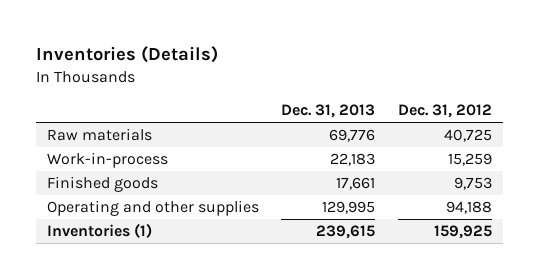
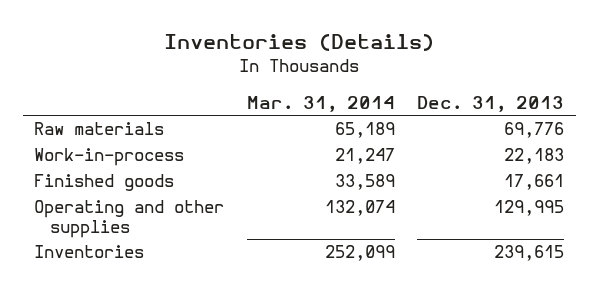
- | Dec. 31, 2013 | Dec. 31, 2012
+ | Mar. 31, 2014 | Dec. 31, 2013
- Inventories (1) | 239,615 | 159,925
+ Inventories | 252,099 | 239,615

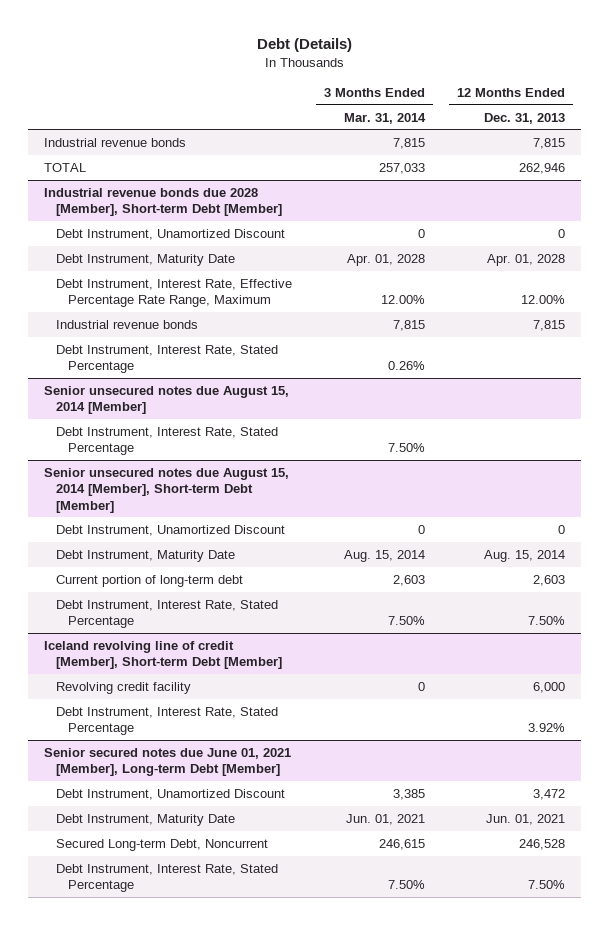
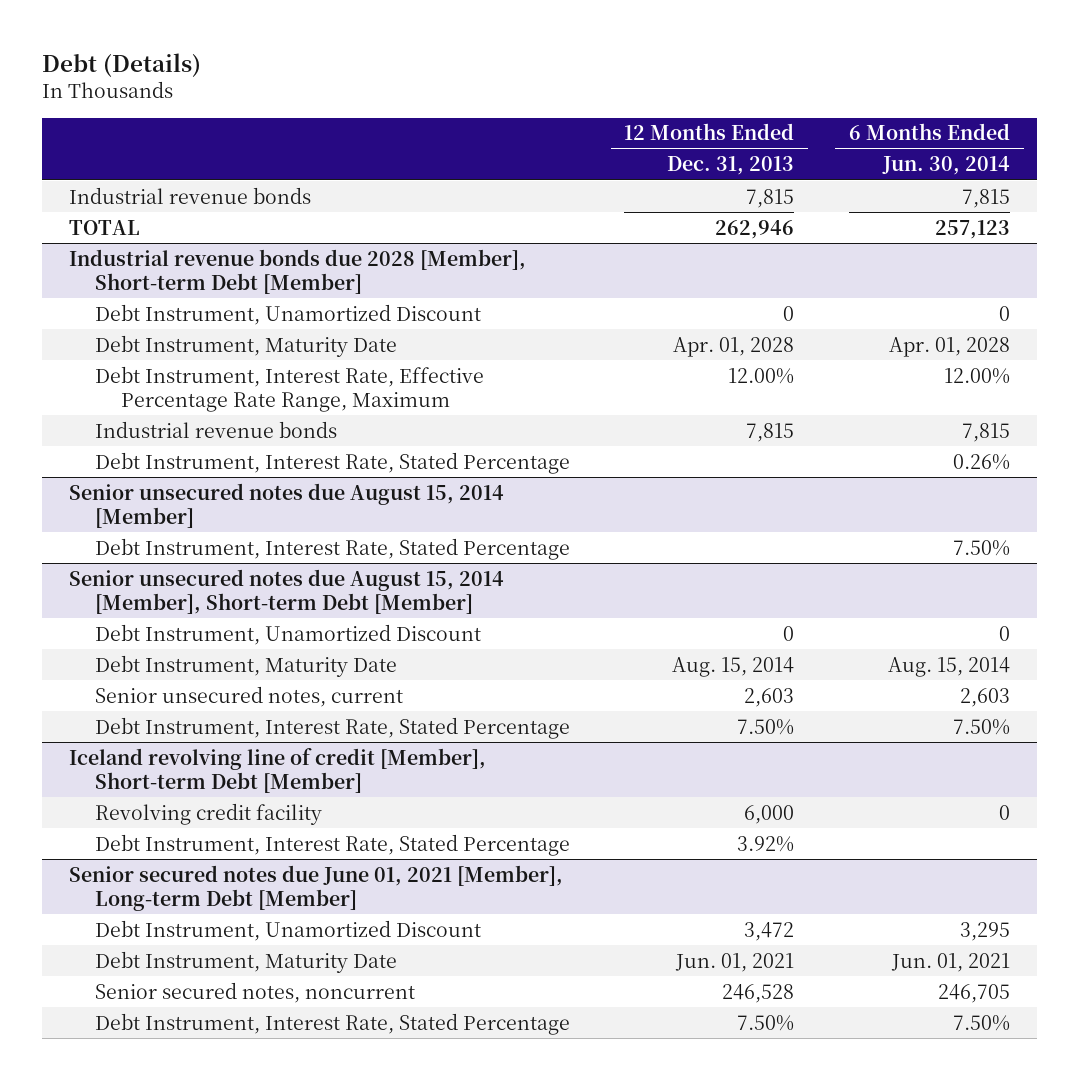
- | 3 Months Ended Mar. 31, 2014 | 12 Months Ended Dec. 31, 2013
+ | 12 Months Ended Dec. 31, 2013 | 6 Months Ended Jun. 30, 2014
@ Senior unsecured notes due August 15, 2014 [Member], Short-term Debt [Member]
- Current portion of long-term debt | 2,603 | 2,603
+ Senior unsecured notes, current | 2,603 | 2,603
@ Senior secured notes due June 01, 2021 [Member], Long-term Debt [Member]
- Secured Long-term Debt, Noncurrent | 246,615 | 246,528
+ Senior secured notes, noncurrent | 246,528 | 246,705

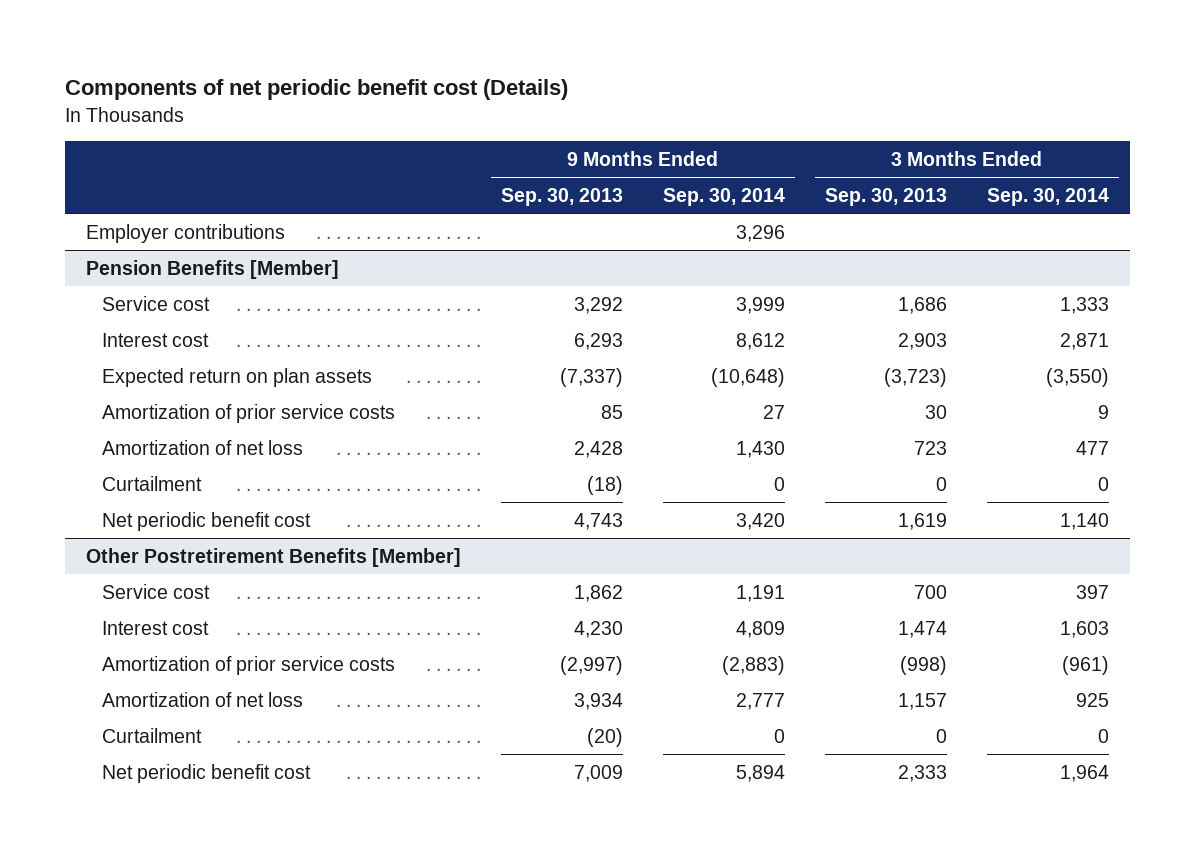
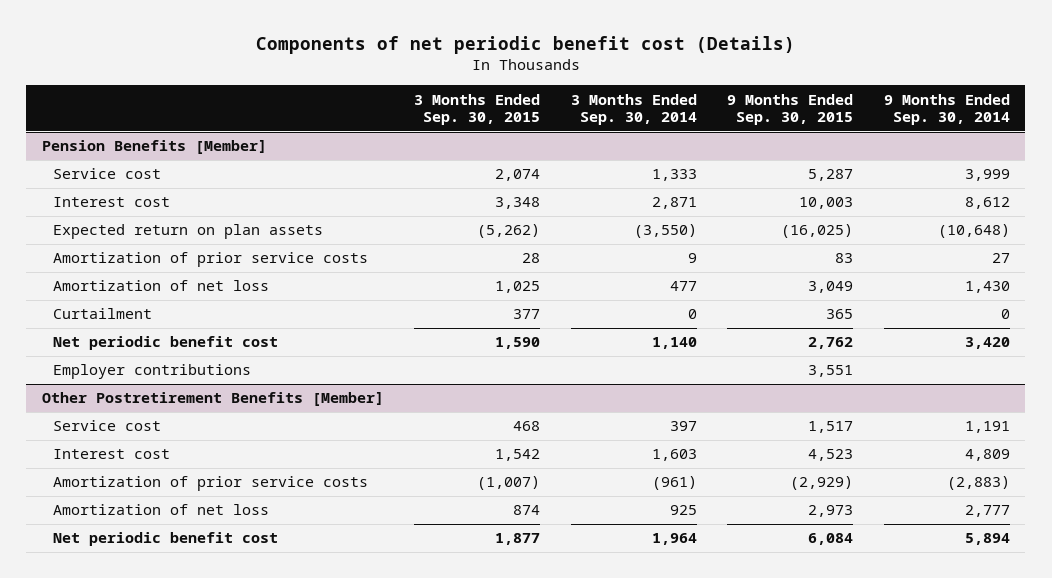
- | 9 Months Ended Sep. 30, 2013 | 9 Months Ended Sep. 30, 2014 | 3 Months Ended Sep. 30, 2013 | 3 Months Ended Sep. 30, 2014
+ | 3 Months Ended Sep. 30, 2015 | 3 Months Ended Sep. 30, 2014 | 9 Months Ended Sep. 30, 2015 | 9 Months Ended Sep. 30, 2014
- Employer contributions | | 3,296 | |
@ Pension Benefits [Member]
+ Employer contributions | | | 3,551 |
@ Other Postretirement Benefits [Member]
- Curtailment | (20) | 0 | 0 | 0

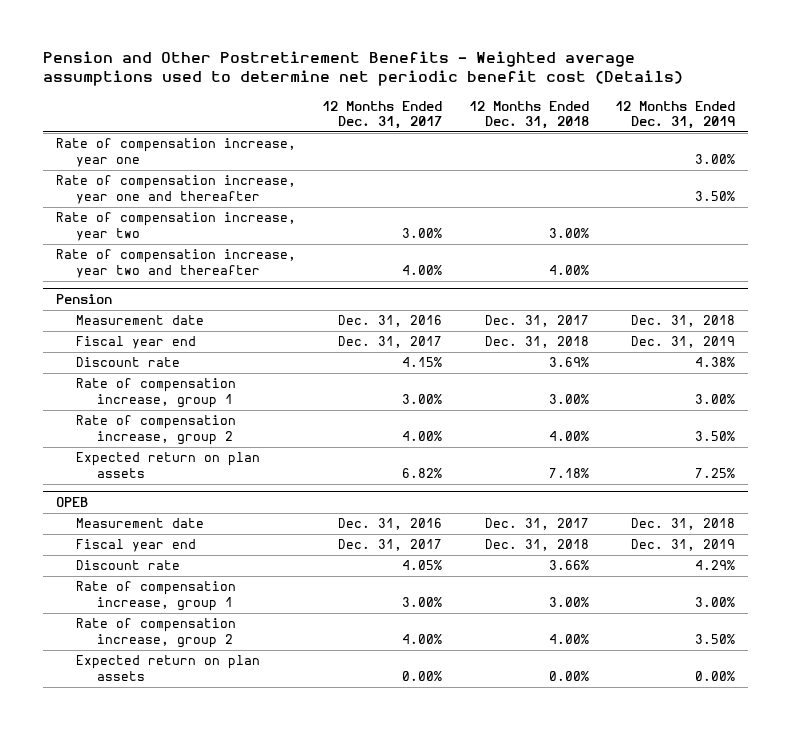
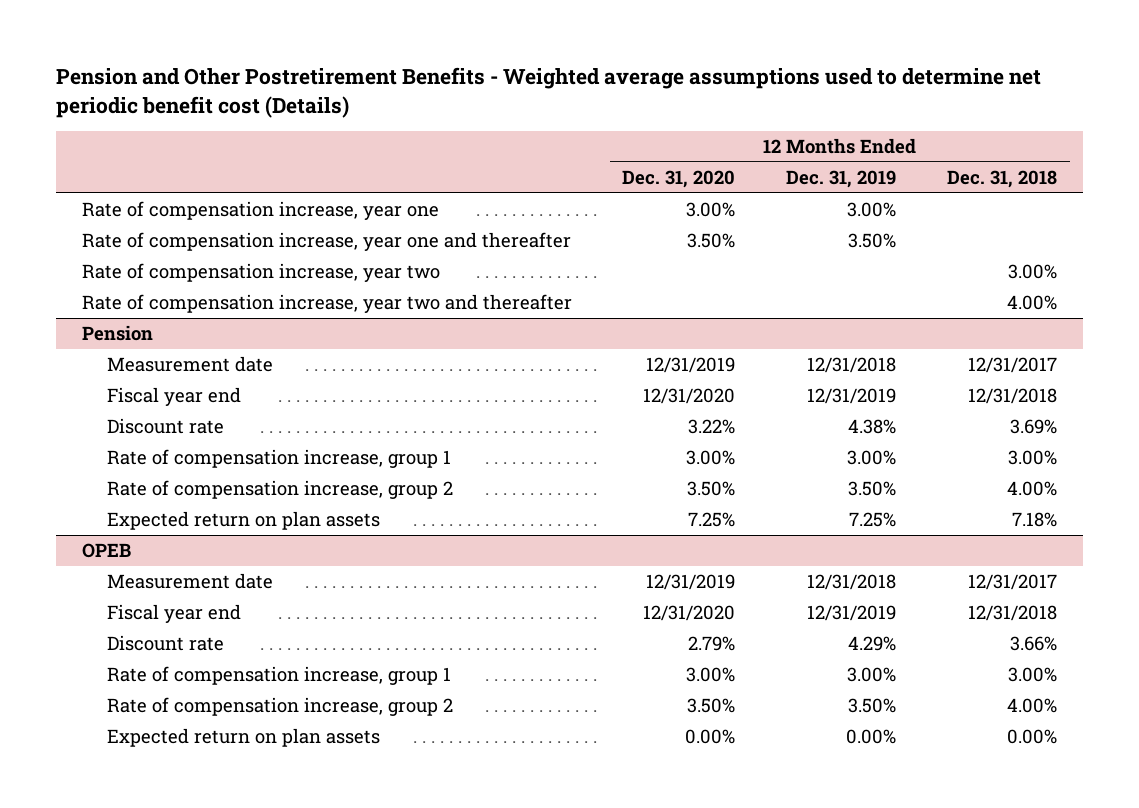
- | 12 Months Ended Dec. 31, 2017 | 12 Months Ended Dec. 31, 2018 | 12 Months Ended Dec. 31, 2019
+ | 12 Months Ended Dec. 31, 2020 | 12 Months Ended Dec. 31, 2019 | 12 Months Ended Dec. 31, 2018
@ Pension
- Measurement date | Dec. 31, 2016 | Dec. 31, 2017 | Dec. 31, 2018
- Fiscal year end | Dec. 31, 2017 | Dec. 31, 2018 | Dec. 31, 2019
+ Measurement date | 12/31/2019 | 12/31/2018 | 12/31/2017
+ Fiscal year end | 12/31/2020 | 12/31/2019 | 12/31/2018
@ OPEB
- Measurement date | Dec. 31, 2016 | Dec. 31, 2017 | Dec. 31, 2018
- Fiscal year end | Dec. 31, 2017 | Dec. 31, 2018 | Dec. 31, 2019
+ Measurement date | 12/31/2019 | 12/31/2018 | 12/31/2017
+ Fiscal year end | 12/31/2020 | 12/31/2019 | 12/31/2018

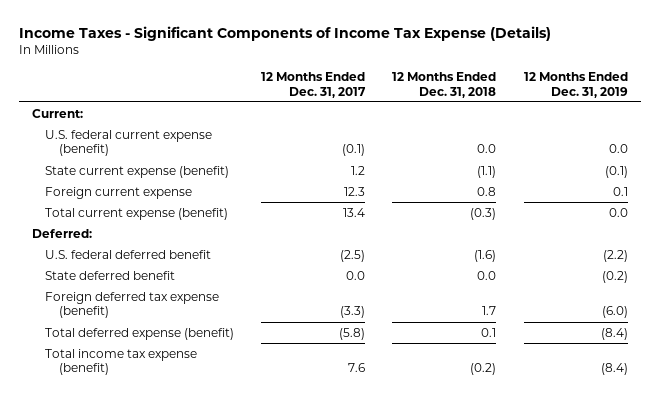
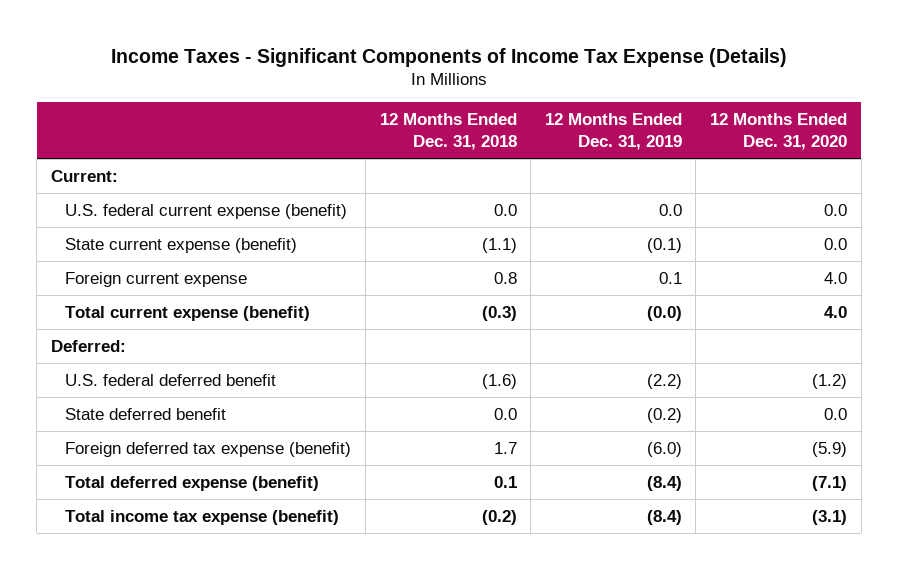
- | 12 Months Ended Dec. 31, 2017 | 12 Months Ended Dec. 31, 2018 | 12 Months Ended Dec. 31, 2019
+ | 12 Months Ended Dec. 31, 2018 | 12 Months Ended Dec. 31, 2019 | 12 Months Ended Dec. 31, 2020
- Total current expense (benefit) | 13.4 | (0.3) | 0.0
+ Total current expense (benefit) | (0.3) | (0.0) | 4.0

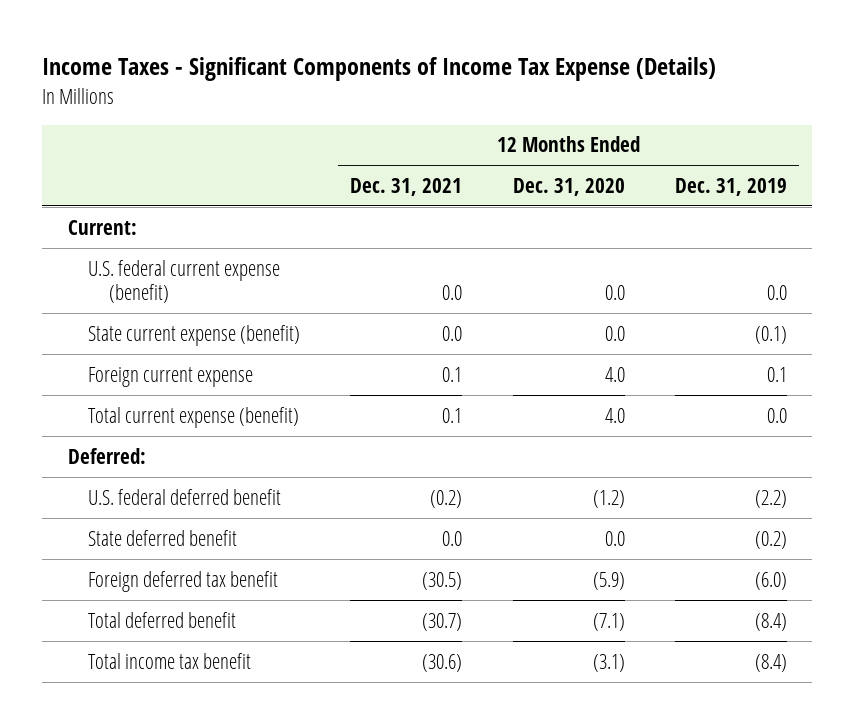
- | 12 Months Ended Dec. 31, 2018 | 12 Months Ended Dec. 31, 2019 | 12 Months Ended Dec. 31, 2020
+ | 12 Months Ended Dec. 31, 2021 | 12 Months Ended Dec. 31, 2020 | 12 Months Ended Dec. 31, 2019
- Total current expense (benefit) | (0.3) | (0.0) | 4.0
+ Total current expense (benefit) | 0.1 | 4.0 | 0.0
- Foreign deferred tax expense (benefit) | 1.7 | (6.0) | (5.9)
- Total deferred expense (benefit) | 0.1 | (8.4) | (7.1)
- Total income tax expense (benefit) | (0.2) | (8.4) | (3.1)
+ Foreign deferred tax benefit | (30.5) | (5.9) | (6.0)
+ Total deferred benefit | (30.7) | (7.1) | (8.4)
+ Total income tax benefit | (30.6) | (3.1) | (8.4)

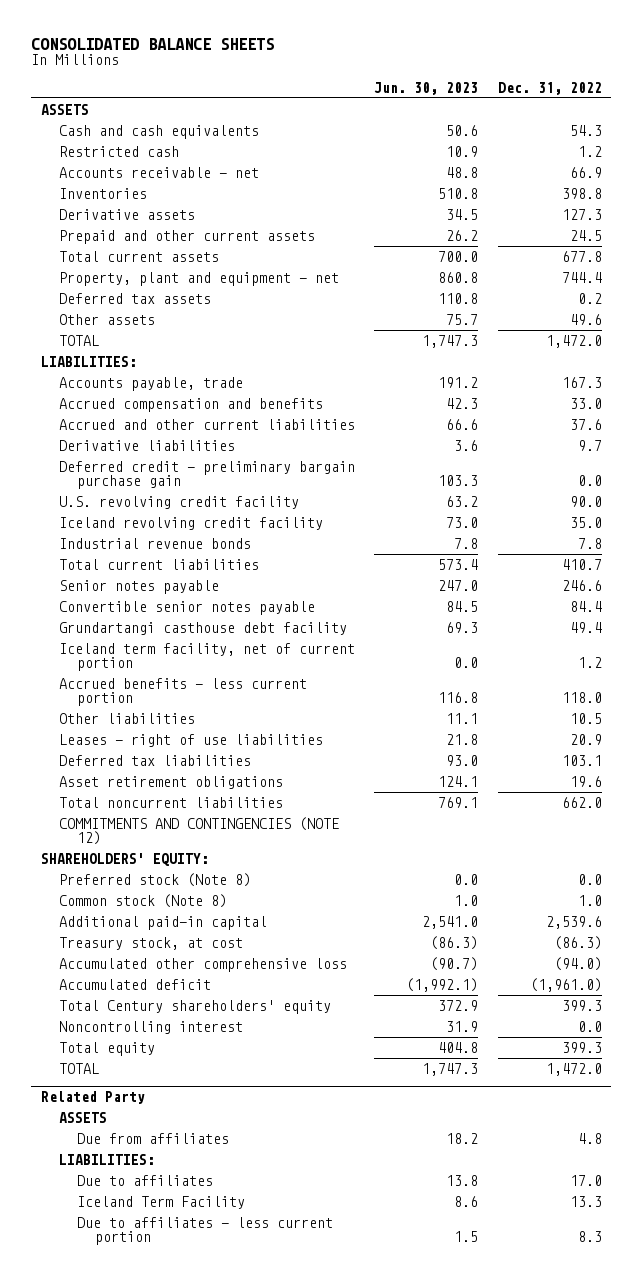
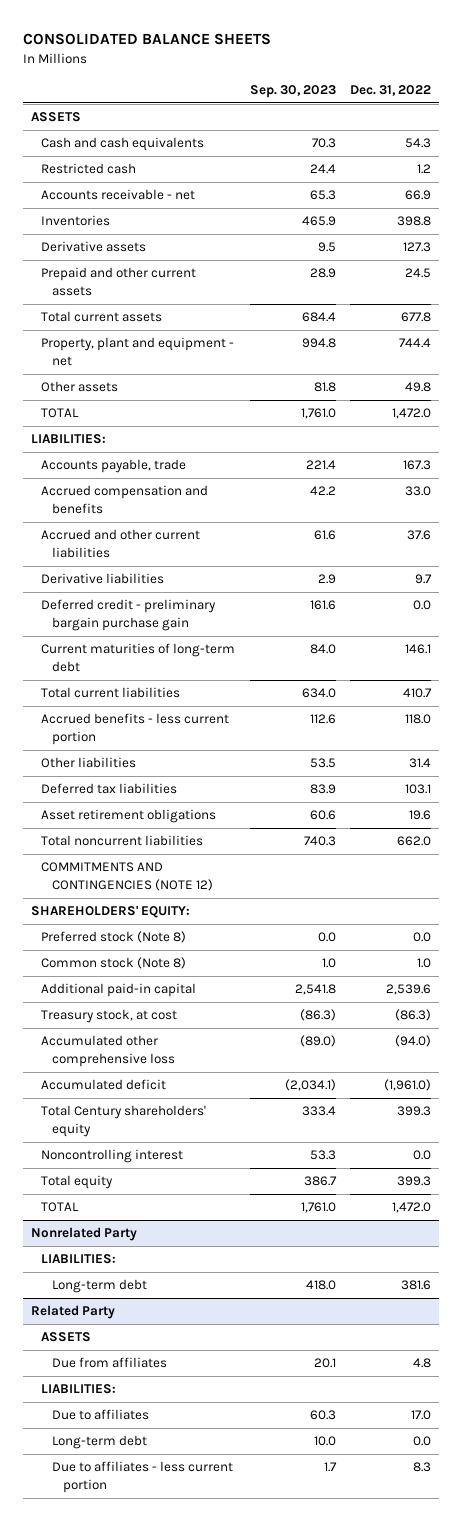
- | Jun. 30, 2023 | Dec. 31, 2022
+ | Sep. 30, 2023 | Dec. 31, 2022
- Deferred tax assets | 110.8 | 0.2
- Other assets | 75.7 | 49.6
+ Other assets | 81.8 | 49.8
- U.S. revolving credit facility | 63.2 | 90.0
- Iceland revolving credit facility | 73.0 | 35.0
- Industrial revenue bonds | 7.8 | 7.8
+ Current maturities of long-term debt | 84.0 | 146.1
- Senior notes payable | 247.0 | 246.6
- Convertible senior notes payable | 84.5 | 84.4
- Grundartangi casthouse debt facility | 69.3 | 49.4
- Iceland term facility, net of current portion | 0.0 | 1.2
- Other liabilities | 11.1 | 10.5
- Leases - right of use liabilities | 21.8 | 20.9
+ Other liabilities | 53.5 | 31.4
+ Nonrelated Party
+ LIABILITIES:
+ Long-term debt | 418.0 | 381.6
@ Related Party
- Iceland Term Facility | 8.6 | 13.3
+ Long-term debt | 10.0 | 0.0

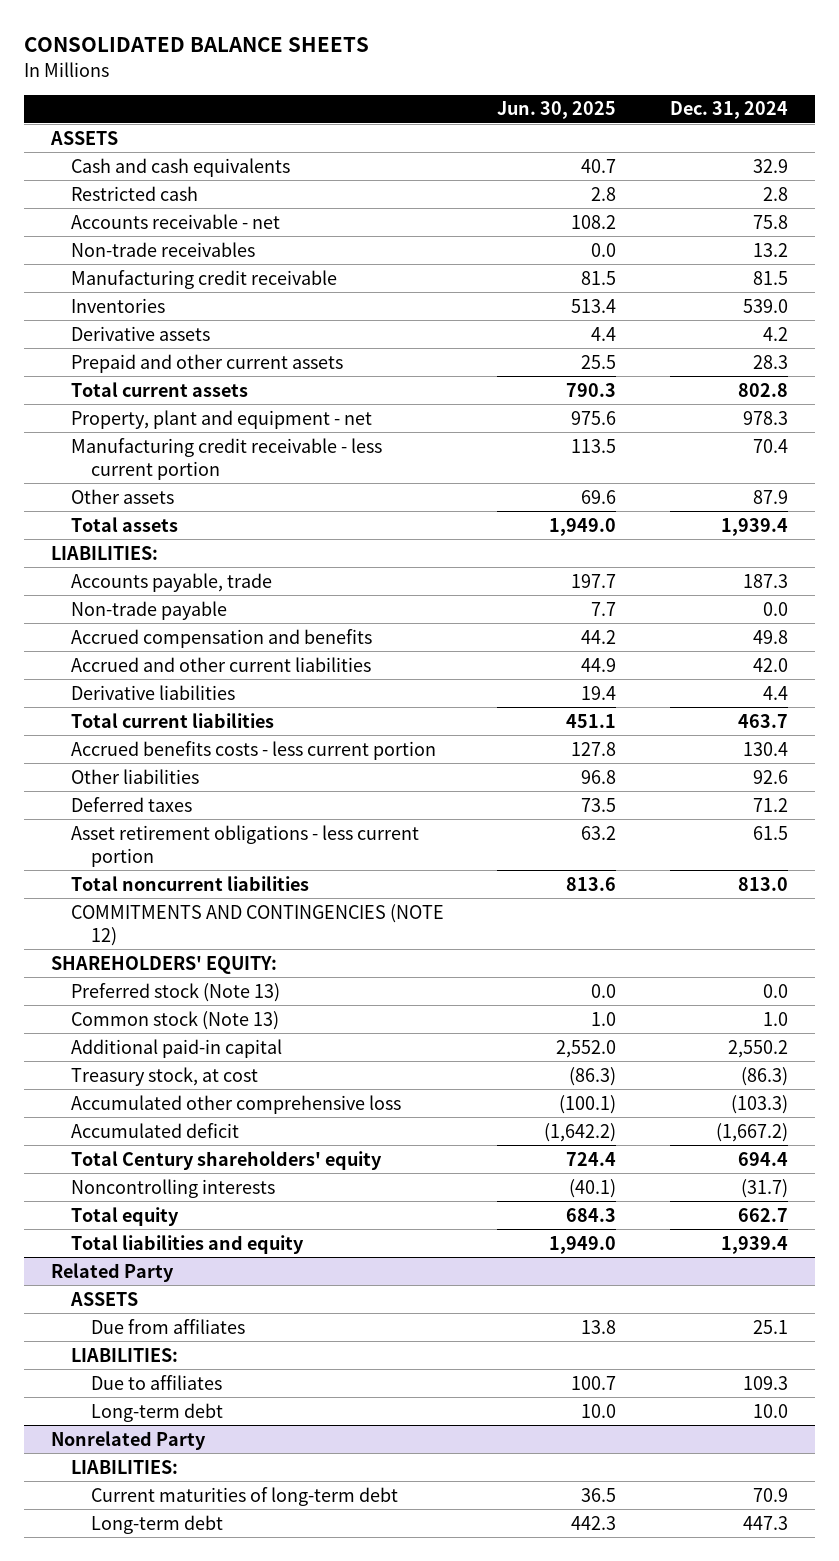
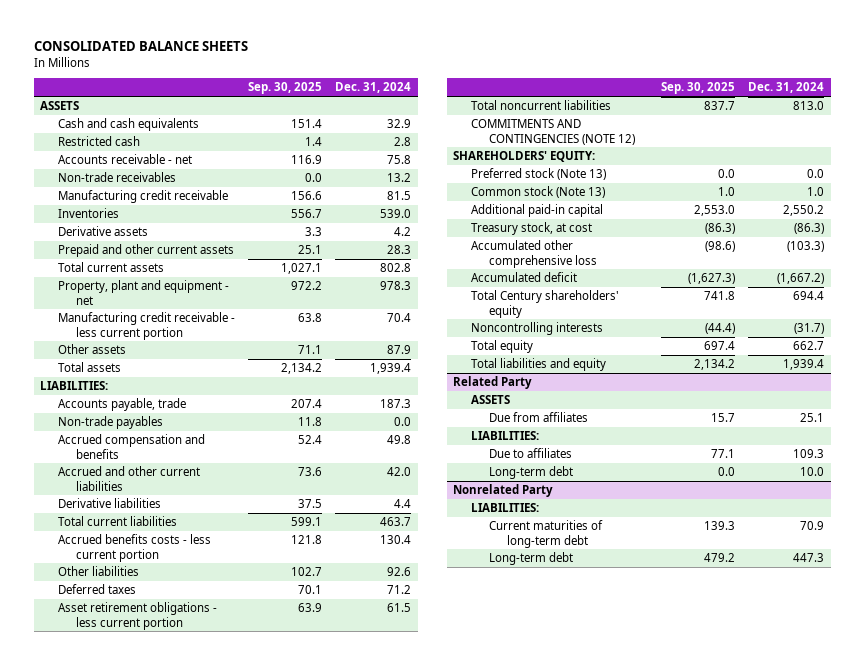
- | Jun. 30, 2025 | Dec. 31, 2024
+ | Sep. 30, 2025 | Dec. 31, 2024
- Non-trade payable | 7.7 | 0.0
+ Non-trade payables | 11.8 | 0.0

